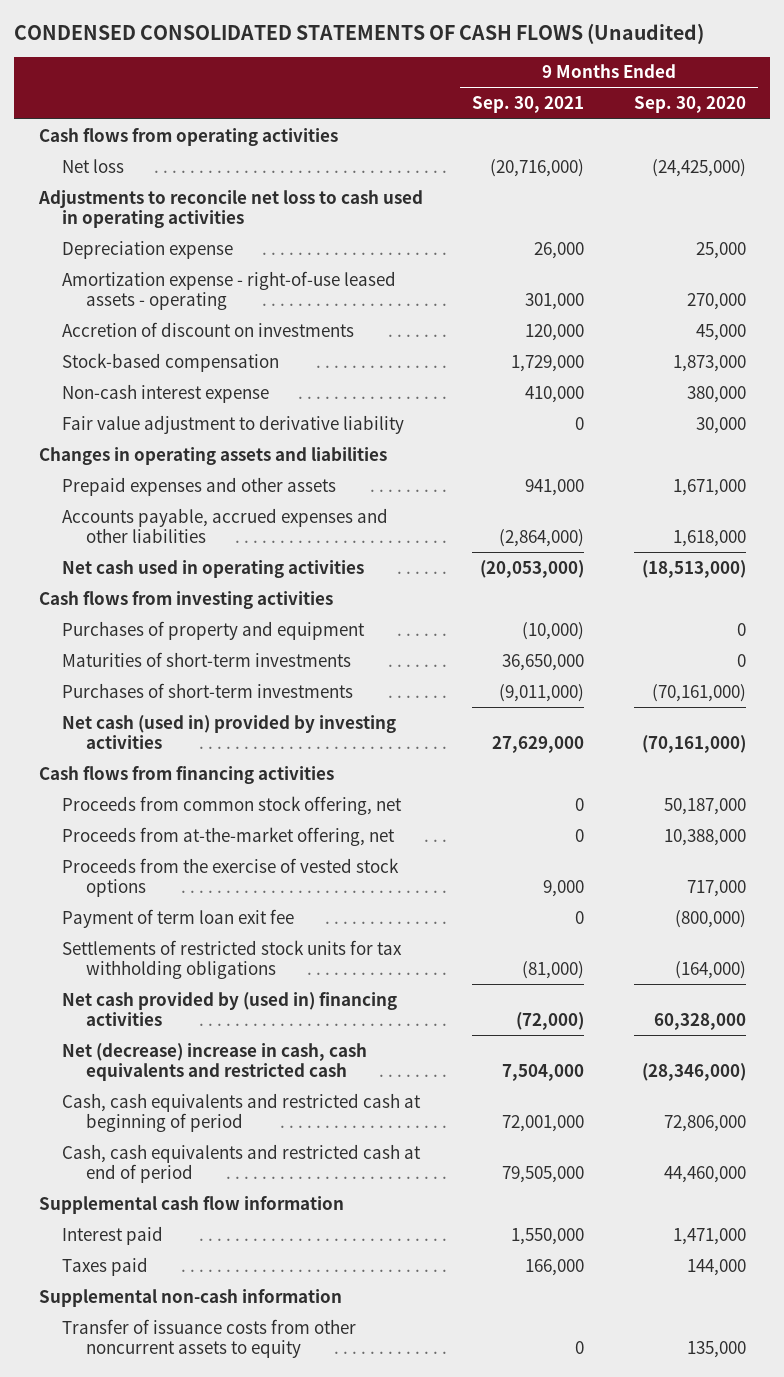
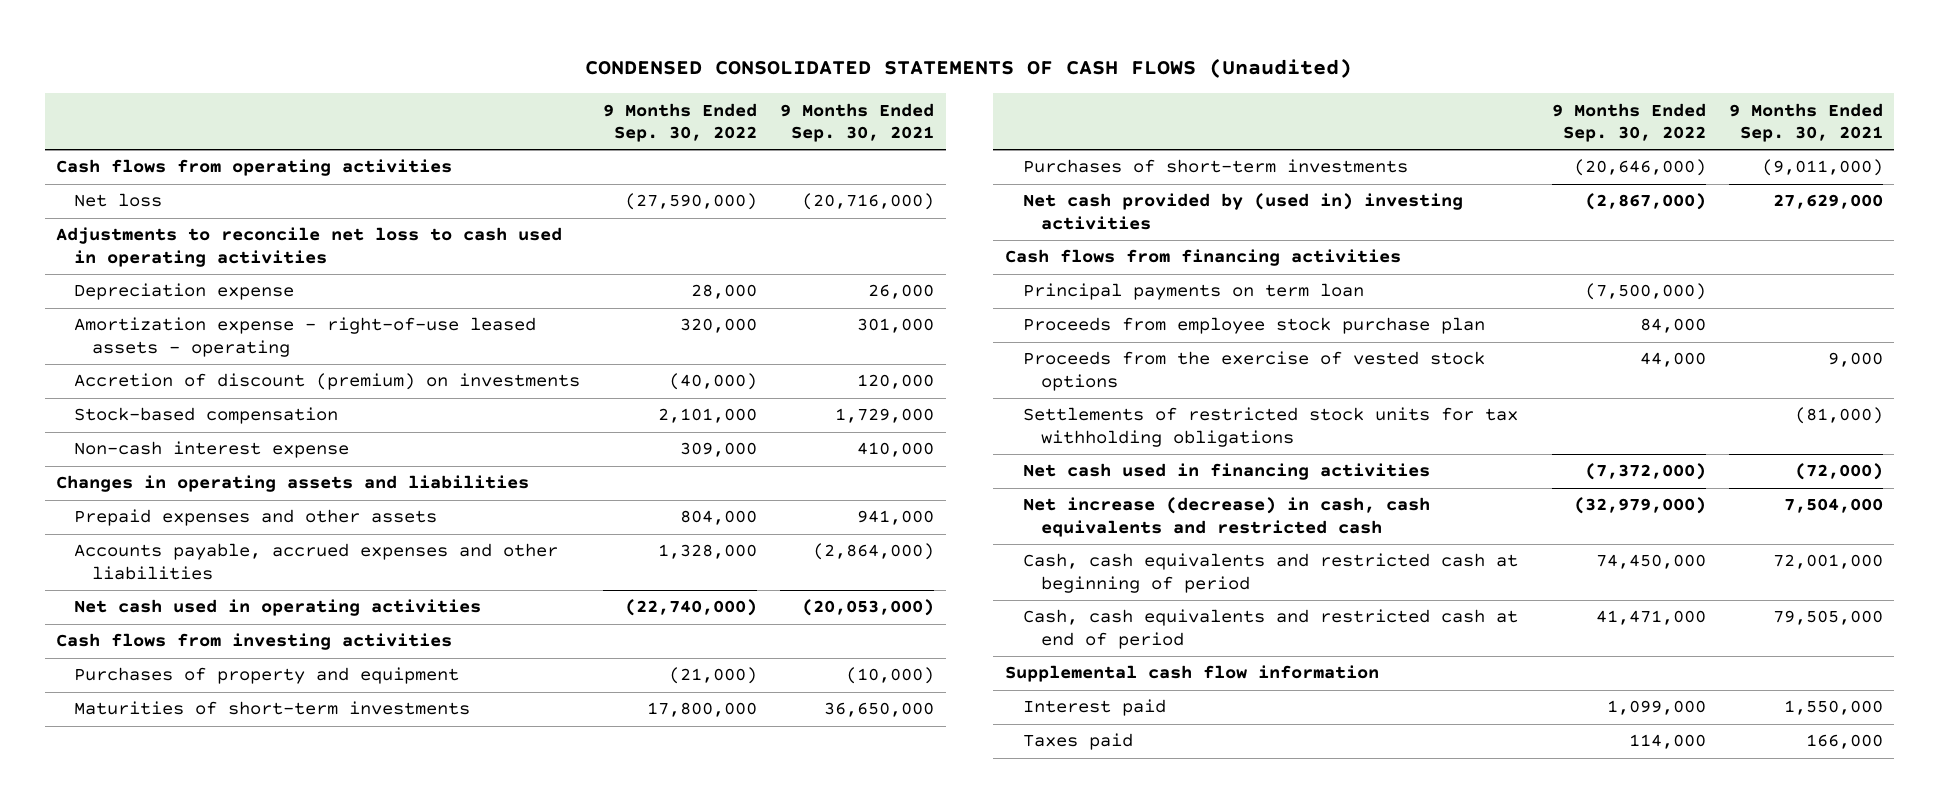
- | 9 Months Ended Sep. 30, 2021 | 9 Months Ended Sep. 30, 2020
+ | 9 Months Ended Sep. 30, 2022 | 9 Months Ended Sep. 30, 2021
- Accretion of discount on investments | 120,000 | 45,000
+ Accretion of discount (premium) on investments | (40,000) | 120,000
- Fair value adjustment to derivative liability | 0 | 30,000
- Net cash (used in) provided by investing activities | 27,629,000 | (70,161,000)
+ Net cash provided by (used in) investing activities | (2,867,000) | 27,629,000
- Proceeds from common stock offering, net | 0 | 50,187,000
- Proceeds from at-the-market offering, net | 0 | 10,388,000
+ Principal payments on term loan | (7,500,000) |
+ Proceeds from employee stock purchase plan | 84,000 |
- Payment of term loan exit fee | 0 | (800,000)
- Net cash provided by (used in) financing activities | (72,000) | 60,328,000
- Net (decrease) increase in cash, cash equivalents and restricted cash | 7,504,000 | (28,346,000)
+ Net cash used in financing activities | (7,372,000) | (72,000)
+ Net increase (decrease) in cash, cash equivalents and restricted cash | (32,979,000) | 7,504,000
- Supplemental non-cash information
- Transfer of issuance costs from other noncurrent assets to equity | 0 | 135,000

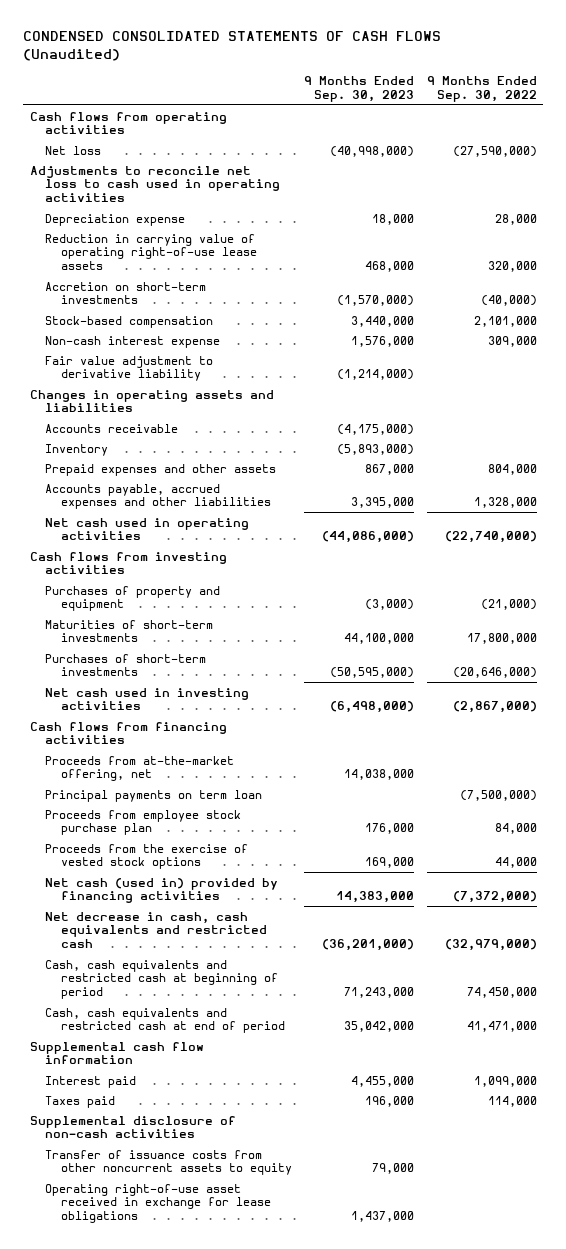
- | 9 Months Ended Sep. 30, 2022 | 9 Months Ended Sep. 30, 2021
+ | 9 Months Ended Sep. 30, 2023 | 9 Months Ended Sep. 30, 2022
- Amortization expense - right-of-use leased assets - operating | 320,000 | 301,000
- Accretion of discount (premium) on investments | (40,000) | 120,000
+ Reduction in carrying value of operating right-of-use lease assets | 468,000 | 320,000
+ Accretion on short-term investments | (1,570,000) | (40,000)
+ Fair value adjustment to derivative liability | (1,214,000) |
+ Accounts receivable | (4,175,000) |
+ Inventory | (5,893,000) |
- Net cash provided by (used in) investing activities | (2,867,000) | 27,629,000
+ Net cash used in investing activities | (6,498,000) | (2,867,000)
+ Proceeds from at-the-market offering, net | 14,038,000 |
- Settlements of restricted stock units for tax withholding obligations | | (81,000)
- Net cash used in financing activities | (7,372,000) | (72,000)
- Net increase (decrease) in cash, cash equivalents and restricted cash | (32,979,000) | 7,504,000
+ Net cash (used in) provided by financing activities | 14,383,000 | (7,372,000)
+ Net decrease in cash, cash equivalents and restricted cash | (36,201,000) | (32,979,000)
+ Supplemental disclosure of non-cash activities
+ Transfer of issuance costs from other noncurrent assets to equity | 79,000 |
+ Operating right-of-use asset received in exchange for lease obligations | 1,437,000 |

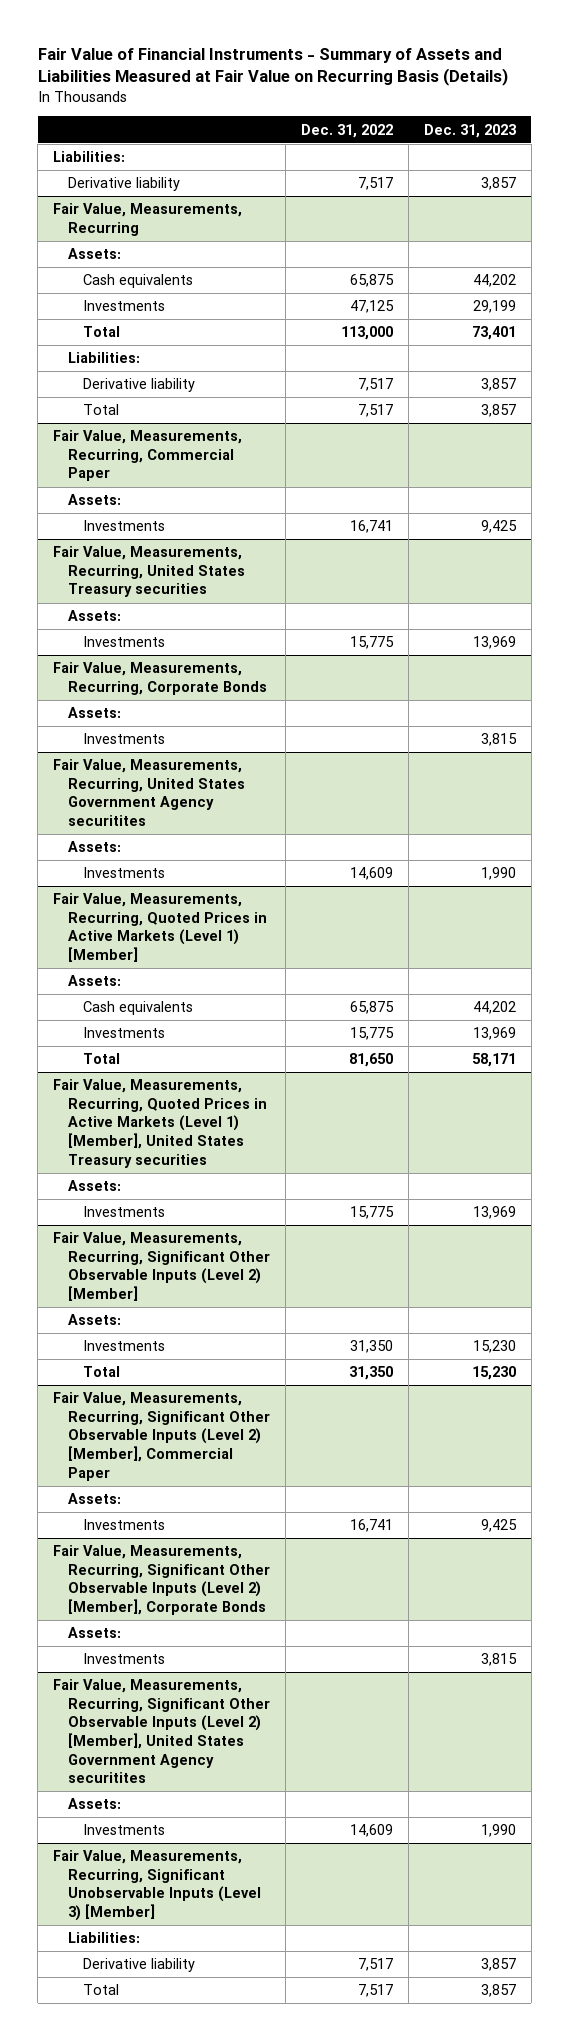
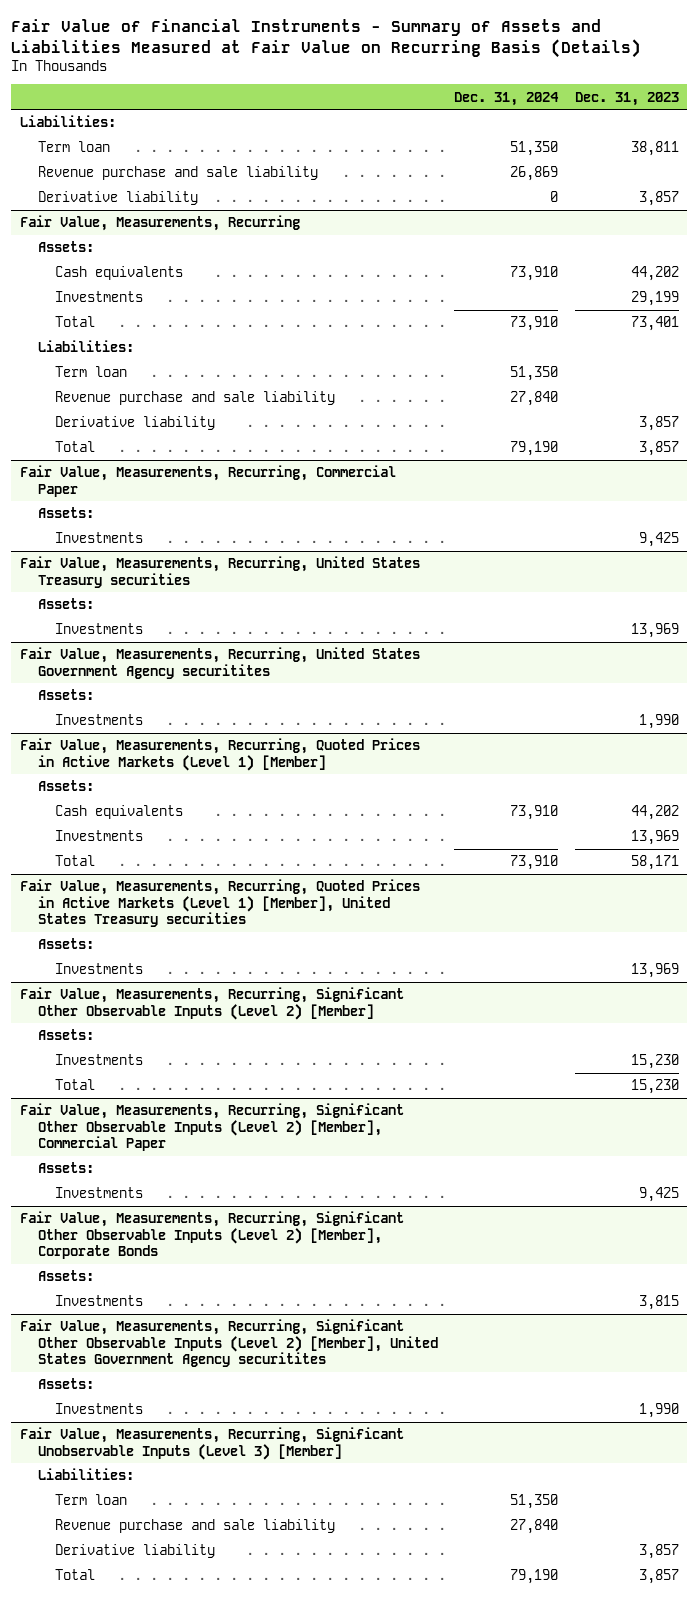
- | Dec. 31, 2022 | Dec. 31, 2023
+ | Dec. 31, 2024 | Dec. 31, 2023
+ Term loan | 51,350 | 38,811
+ Revenue purchase and sale liability | 26,869 |
@ Fair Value, Measurements, Recurring
+ Term loan | 51,350 |
+ Revenue purchase and sale liability | 27,840 |
- Fair Value, Measurements, Recurring, Corporate Bonds
- Assets:
- Investments | | 3,815
@ Fair Value, Measurements, Recurring, Significant Unobservable Inputs (Level 3) [Member]
+ Term loan | 51,350 |
+ Revenue purchase and sale liability | 27,840 |

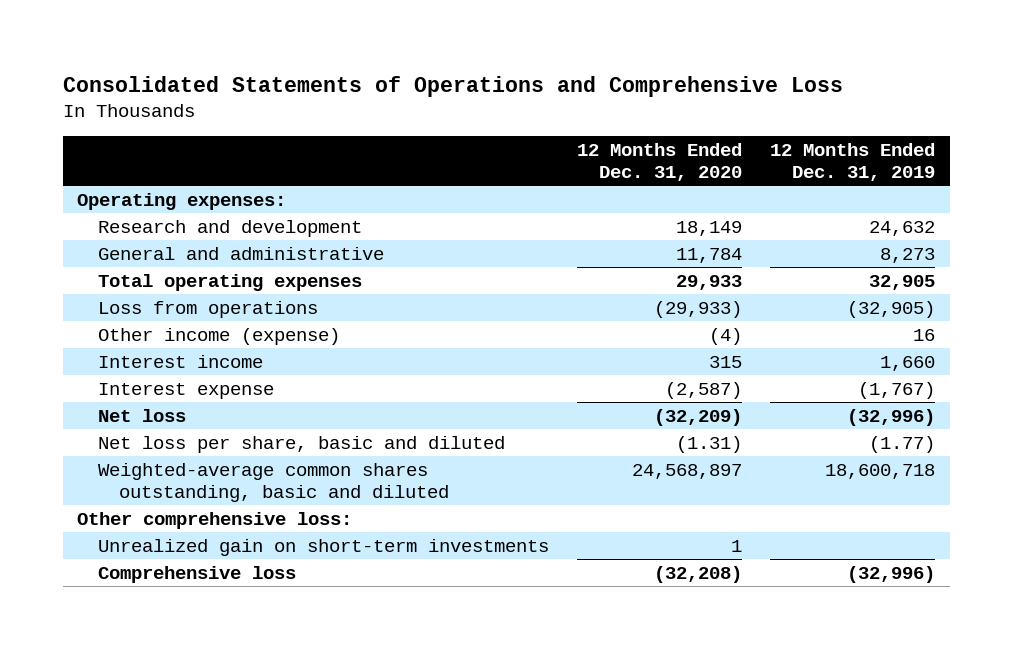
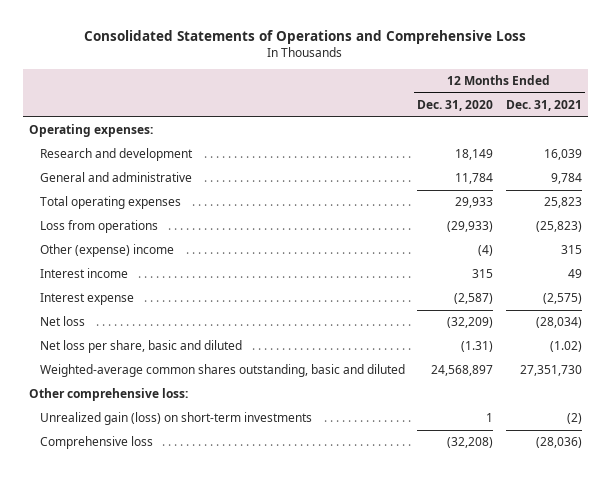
- | 12 Months Ended Dec. 31, 2020 | 12 Months Ended Dec. 31, 2019
+ | 12 Months Ended Dec. 31, 2020 | 12 Months Ended Dec. 31, 2021
- Other income (expense) | (4) | 16
+ Other (expense) income | (4) | 315
- Unrealized gain on short-term investments | 1 |
+ Unrealized gain (loss) on short-term investments | 1 | (2)

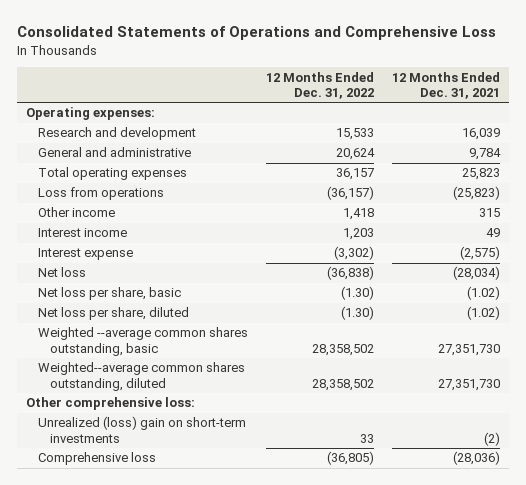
- | 12 Months Ended Dec. 31, 2020 | 12 Months Ended Dec. 31, 2021
+ | 12 Months Ended Dec. 31, 2022 | 12 Months Ended Dec. 31, 2021
- Other (expense) income | (4) | 315
+ Other income | 1,418 | 315
- Net loss per share, basic and diluted | (1.31) | (1.02)
- Weighted-average common shares outstanding, basic and diluted | 24,568,897 | 27,351,730
+ Net loss per share, basic | (1.30) | (1.02)
+ Net loss per share, diluted | (1.30) | (1.02)
+ Weighted --average common shares outstanding, basic | 28,358,502 | 27,351,730
+ Weighted--average common shares outstanding, diluted | 28,358,502 | 27,351,730
- Unrealized gain (loss) on short-term investments | 1 | (2)
+ Unrealized (loss) gain on short-term investments | 33 | (2)

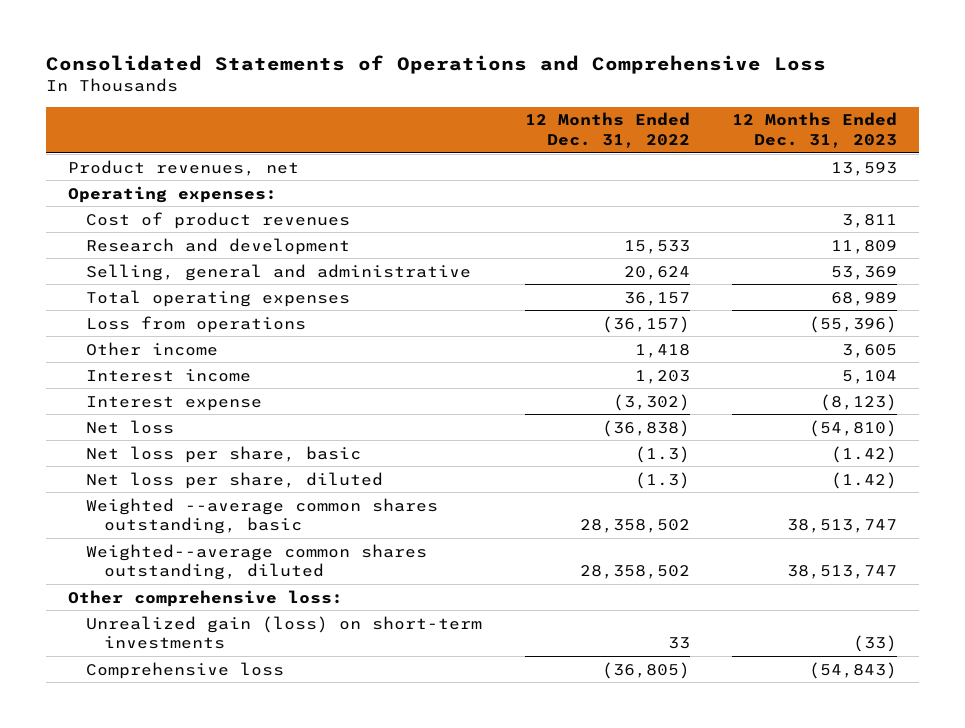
- | 12 Months Ended Dec. 31, 2022 | 12 Months Ended Dec. 31, 2021
+ | 12 Months Ended Dec. 31, 2022 | 12 Months Ended Dec. 31, 2023
+ Product revenues, net | | 13,593
+ Cost of product revenues | | 3,811
- General and administrative | 20,624 | 9,784
+ Selling, general and administrative | 20,624 | 53,369
- Net loss per share, basic | (1.30) | (1.02)
- Net loss per share, diluted | (1.30) | (1.02)
+ Net loss per share, basic | (1.3) | (1.42)
+ Net loss per share, diluted | (1.3) | (1.42)
- Unrealized (loss) gain on short-term investments | 33 | (2)
+ Unrealized gain (loss) on short-term investments | 33 | (33)

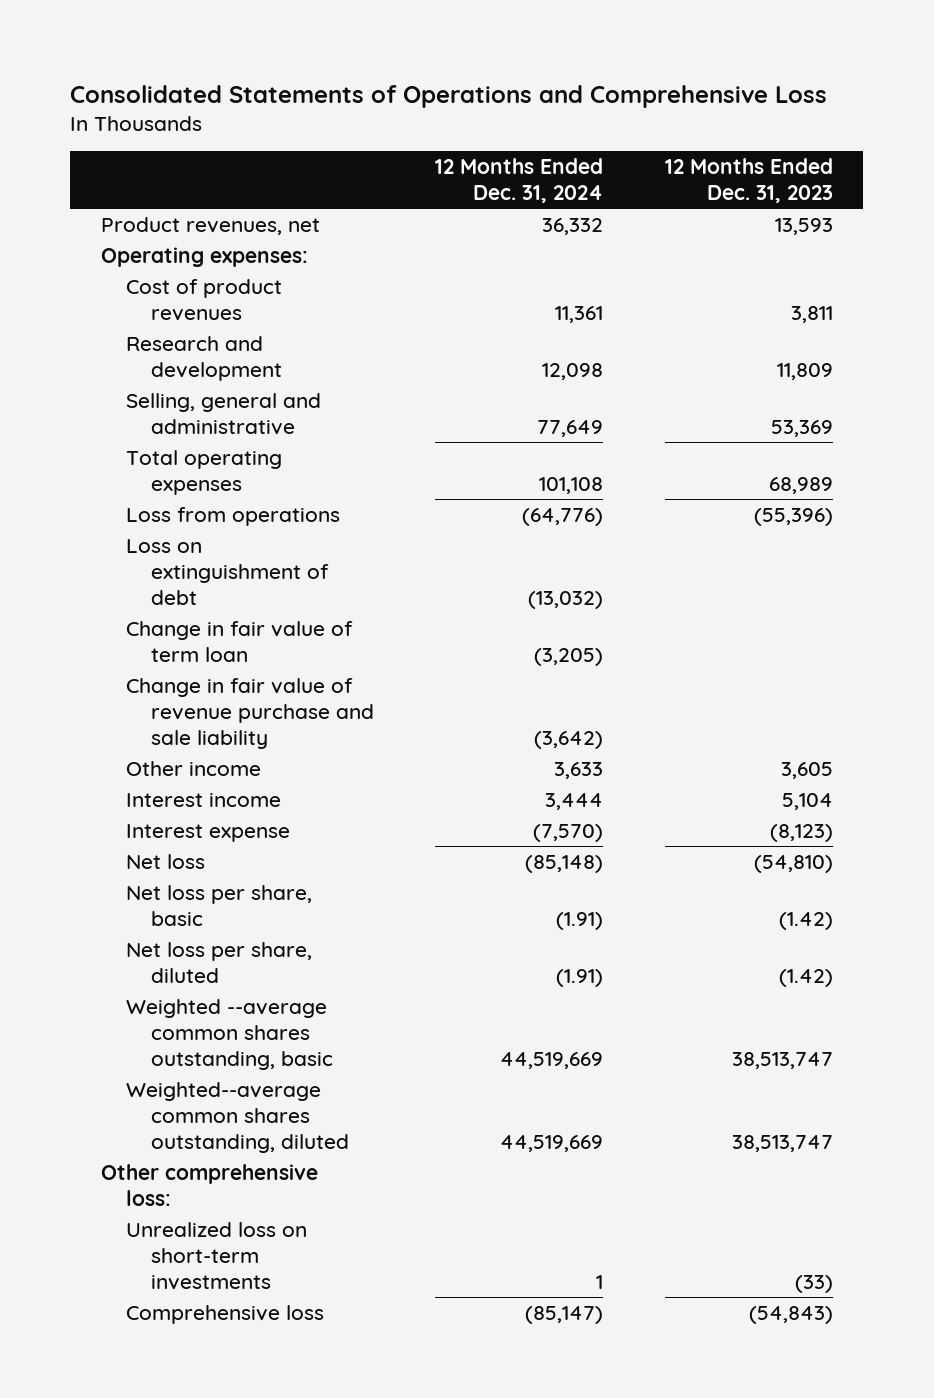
- | 12 Months Ended Dec. 31, 2022 | 12 Months Ended Dec. 31, 2023
+ | 12 Months Ended Dec. 31, 2024 | 12 Months Ended Dec. 31, 2023
+ Loss on extinguishment of debt | (13,032) |
+ Change in fair value of term loan | (3,205) |
+ Change in fair value of revenue purchase and sale liability | (3,642) |
- Unrealized gain (loss) on short-term investments | 33 | (33)
+ Unrealized loss on short-term investments | 1 | (33)

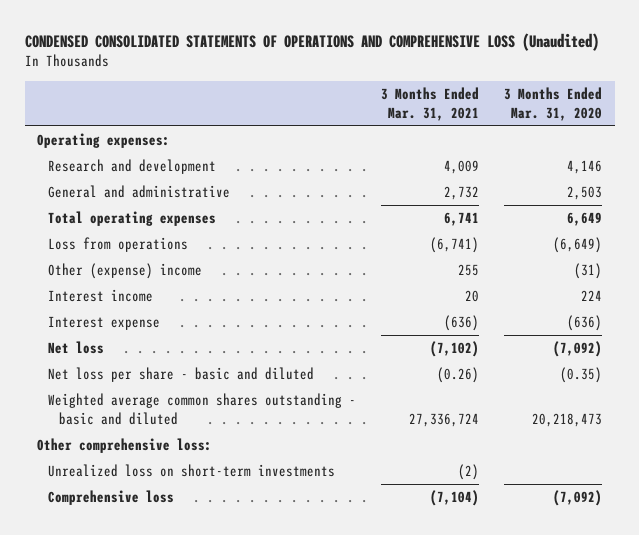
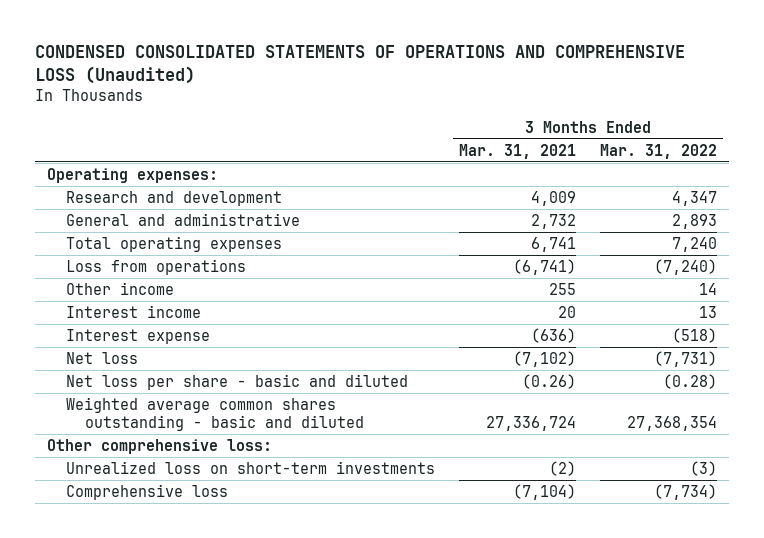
- | 3 Months Ended Mar. 31, 2021 | 3 Months Ended Mar. 31, 2020
+ | 3 Months Ended Mar. 31, 2021 | 3 Months Ended Mar. 31, 2022
- Other (expense) income | 255 | (31)
+ Other income | 255 | 14

